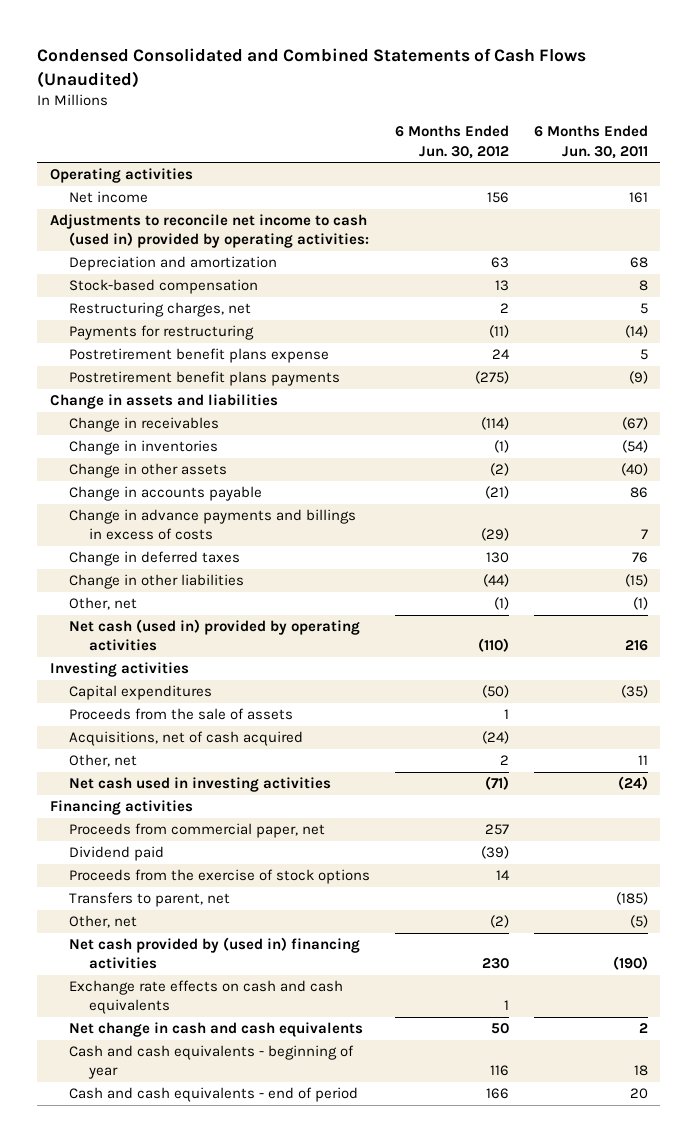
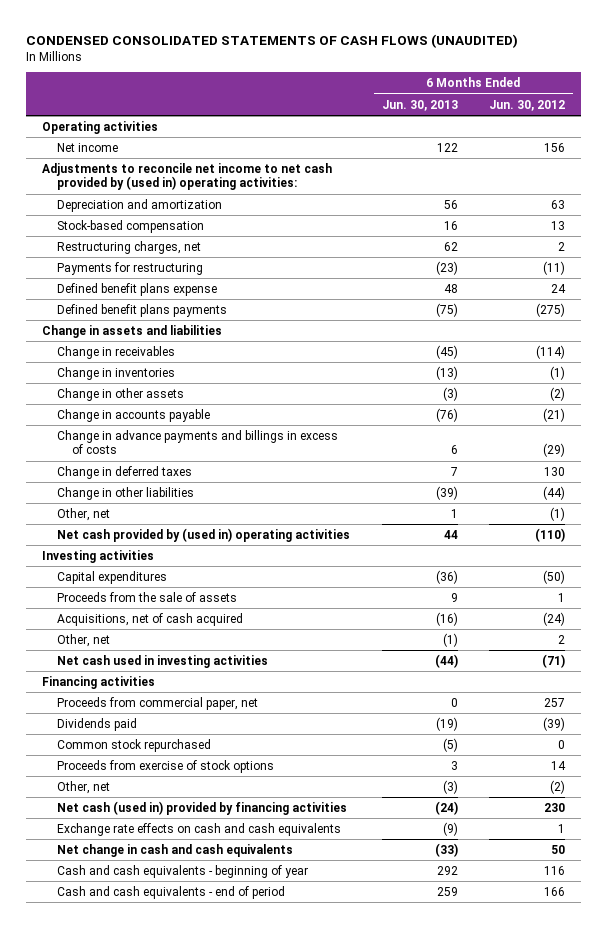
- Condensed Consolidated and Combined Statements of Cash Flows (Unaudited)
+ CONDENSED CONSOLIDATED STATEMENTS OF CASH FLOWS (UNAUDITED)
- | 6 Months Ended Jun. 30, 2012 | 6 Months Ended Jun. 30, 2011
+ | 6 Months Ended Jun. 30, 2013 | 6 Months Ended Jun. 30, 2012
- Adjustments to reconcile net income to cash (used in) provided by operating activities:
+ Adjustments to reconcile net income to net cash provided by (used in) operating activities:
- Postretirement benefit plans expense | 24 | 5
- Postretirement benefit plans payments | (275) | (9)
+ Defined benefit plans expense | 48 | 24
+ Defined benefit plans payments | (75) | (275)
- Net cash (used in) provided by operating activities | (110) | 216
+ Net cash provided by (used in) operating activities | 44 | (110)
- Dividend paid | (39) |
- Proceeds from the exercise of stock options | 14 |
- Transfers to parent, net | | (185)
+ Dividends paid | (19) | (39)
+ Common stock repurchased | (5) | 0
+ Proceeds from exercise of stock options | 3 | 14
- Net cash provided by (used in) financing activities | 230 | (190)
+ Net cash (used in) provided by financing activities | (24) | 230

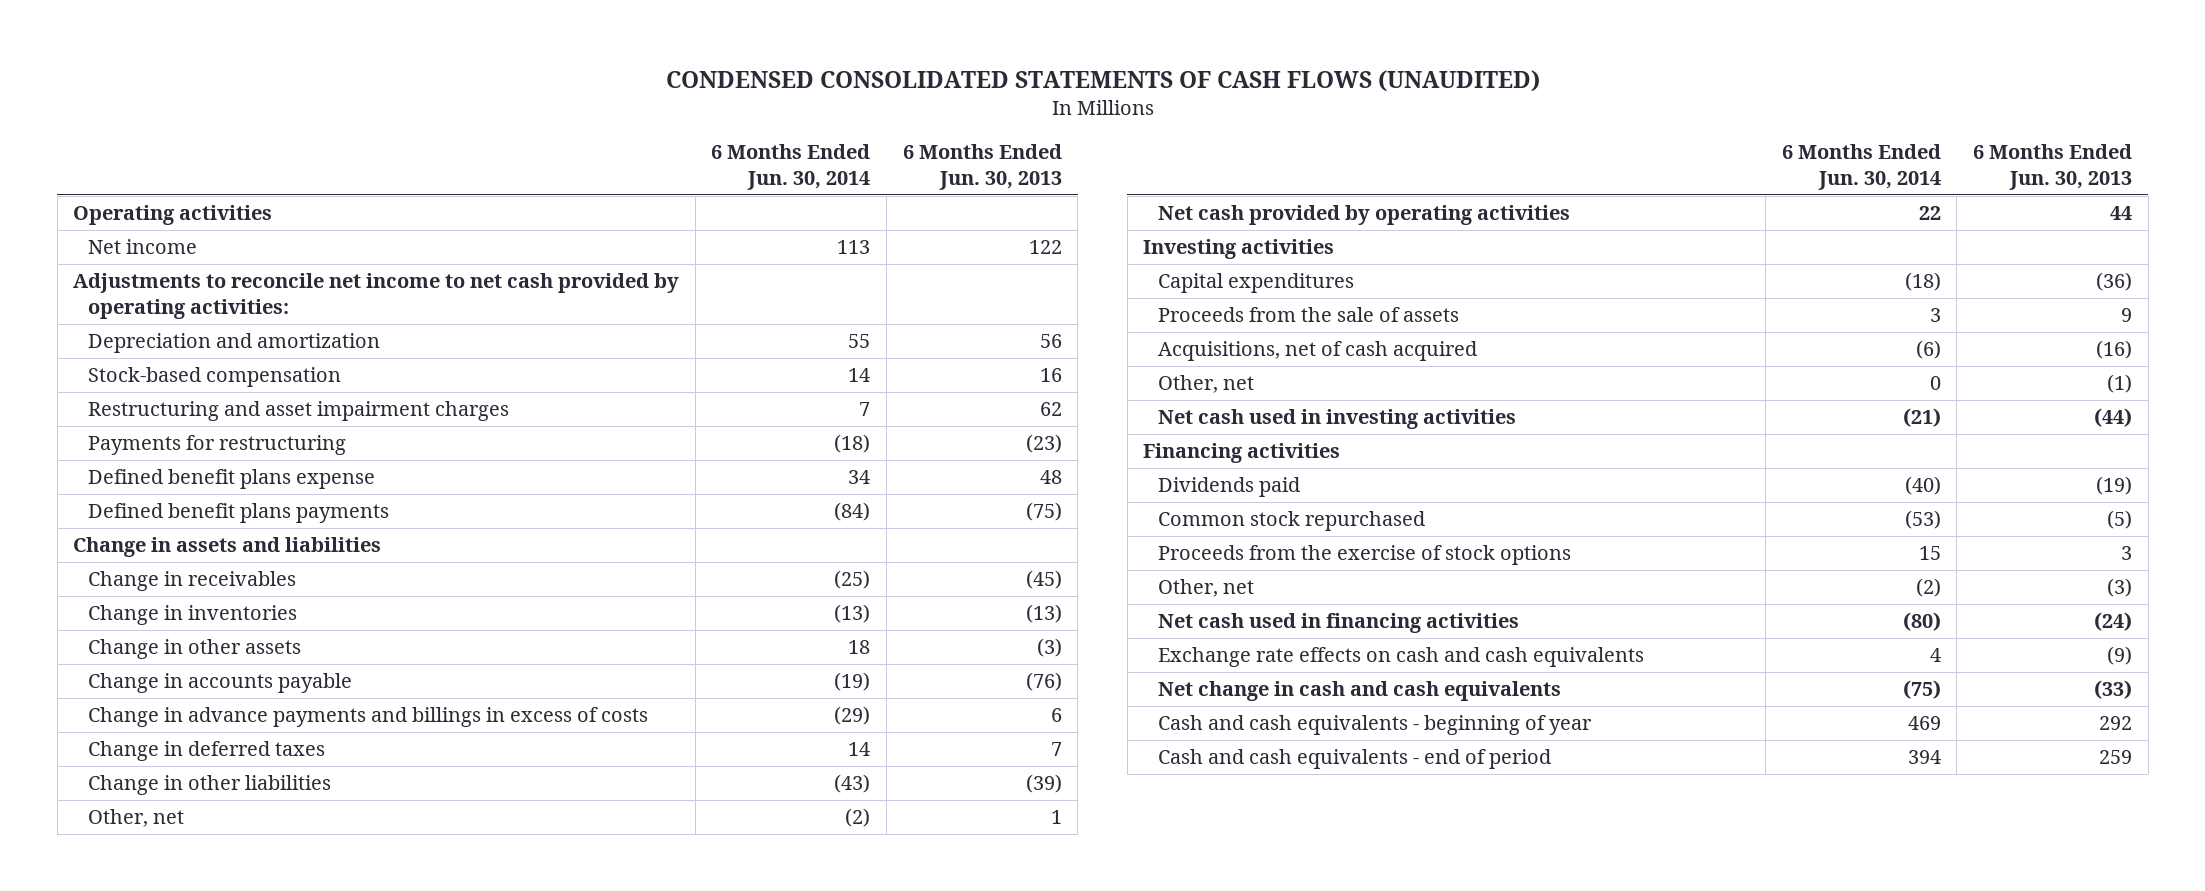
- | 6 Months Ended Jun. 30, 2013 | 6 Months Ended Jun. 30, 2012
+ | 6 Months Ended Jun. 30, 2014 | 6 Months Ended Jun. 30, 2013
- Adjustments to reconcile net income to net cash provided by (used in) operating activities:
+ Adjustments to reconcile net income to net cash provided by operating activities:
- Restructuring charges, net | 62 | 2
+ Restructuring and asset impairment charges | 7 | 62
- Net cash provided by (used in) operating activities | 44 | (110)
+ Net cash provided by operating activities | 22 | 44
- Proceeds from commercial paper, net | 0 | 257
- Proceeds from exercise of stock options | 3 | 14
+ Proceeds from the exercise of stock options | 15 | 3
- Net cash (used in) provided by financing activities | (24) | 230
+ Net cash used in financing activities | (80) | (24)

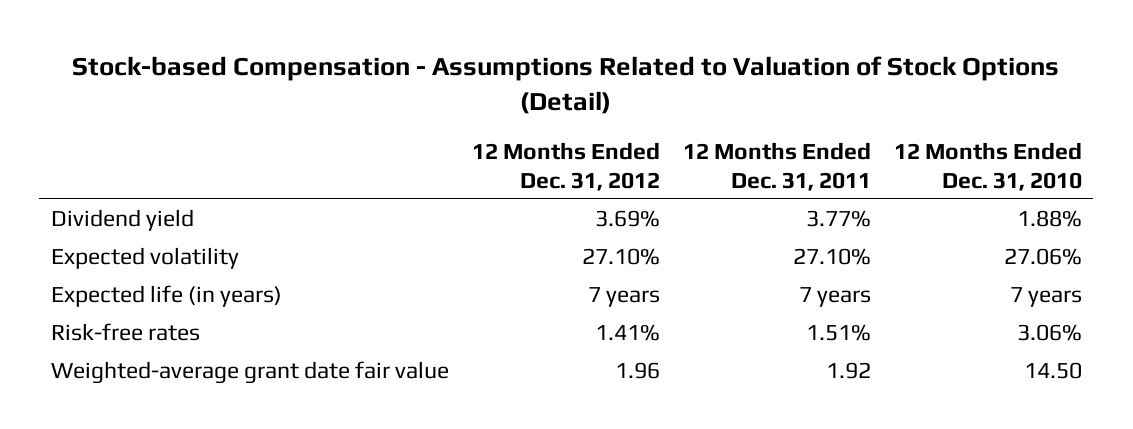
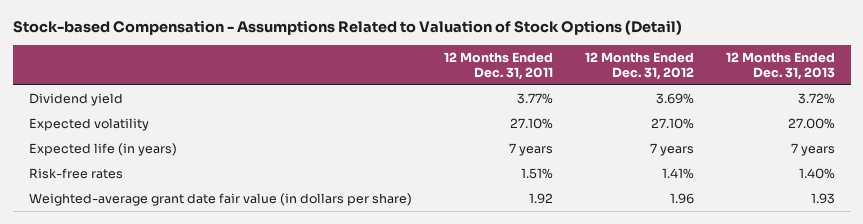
- | 12 Months Ended Dec. 31, 2012 | 12 Months Ended Dec. 31, 2011 | 12 Months Ended Dec. 31, 2010
+ | 12 Months Ended Dec. 31, 2011 | 12 Months Ended Dec. 31, 2012 | 12 Months Ended Dec. 31, 2013
- Weighted-average grant date fair value | 1.96 | 1.92 | 14.50
+ Weighted-average grant date fair value (in dollars per share) | 1.92 | 1.96 | 1.93

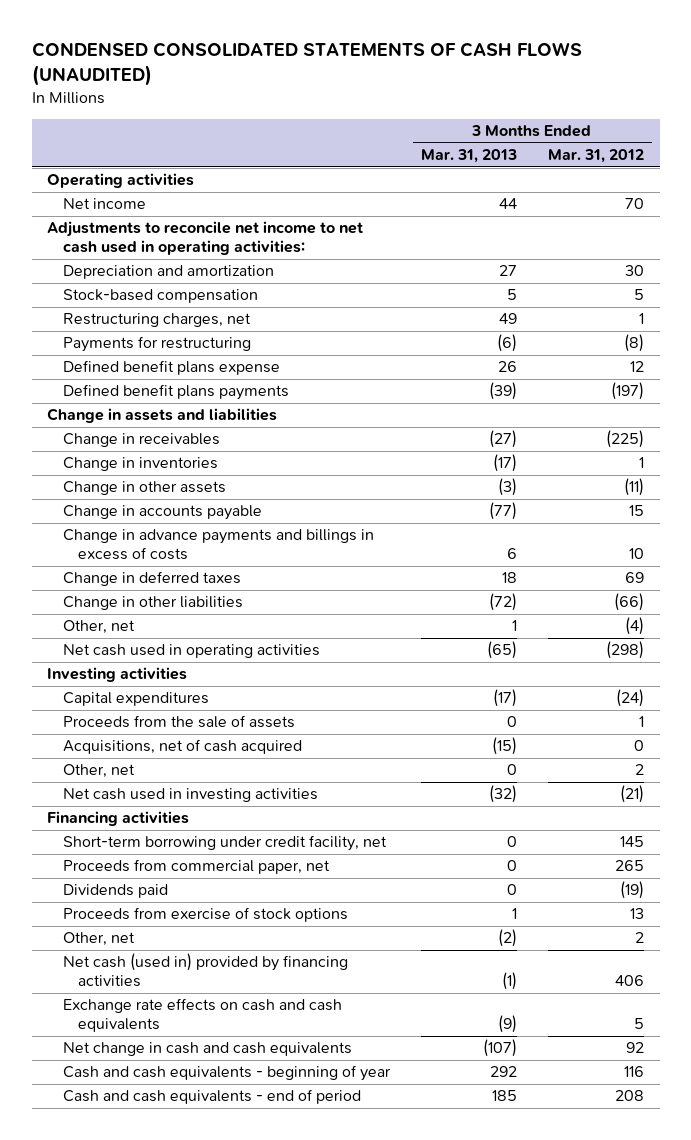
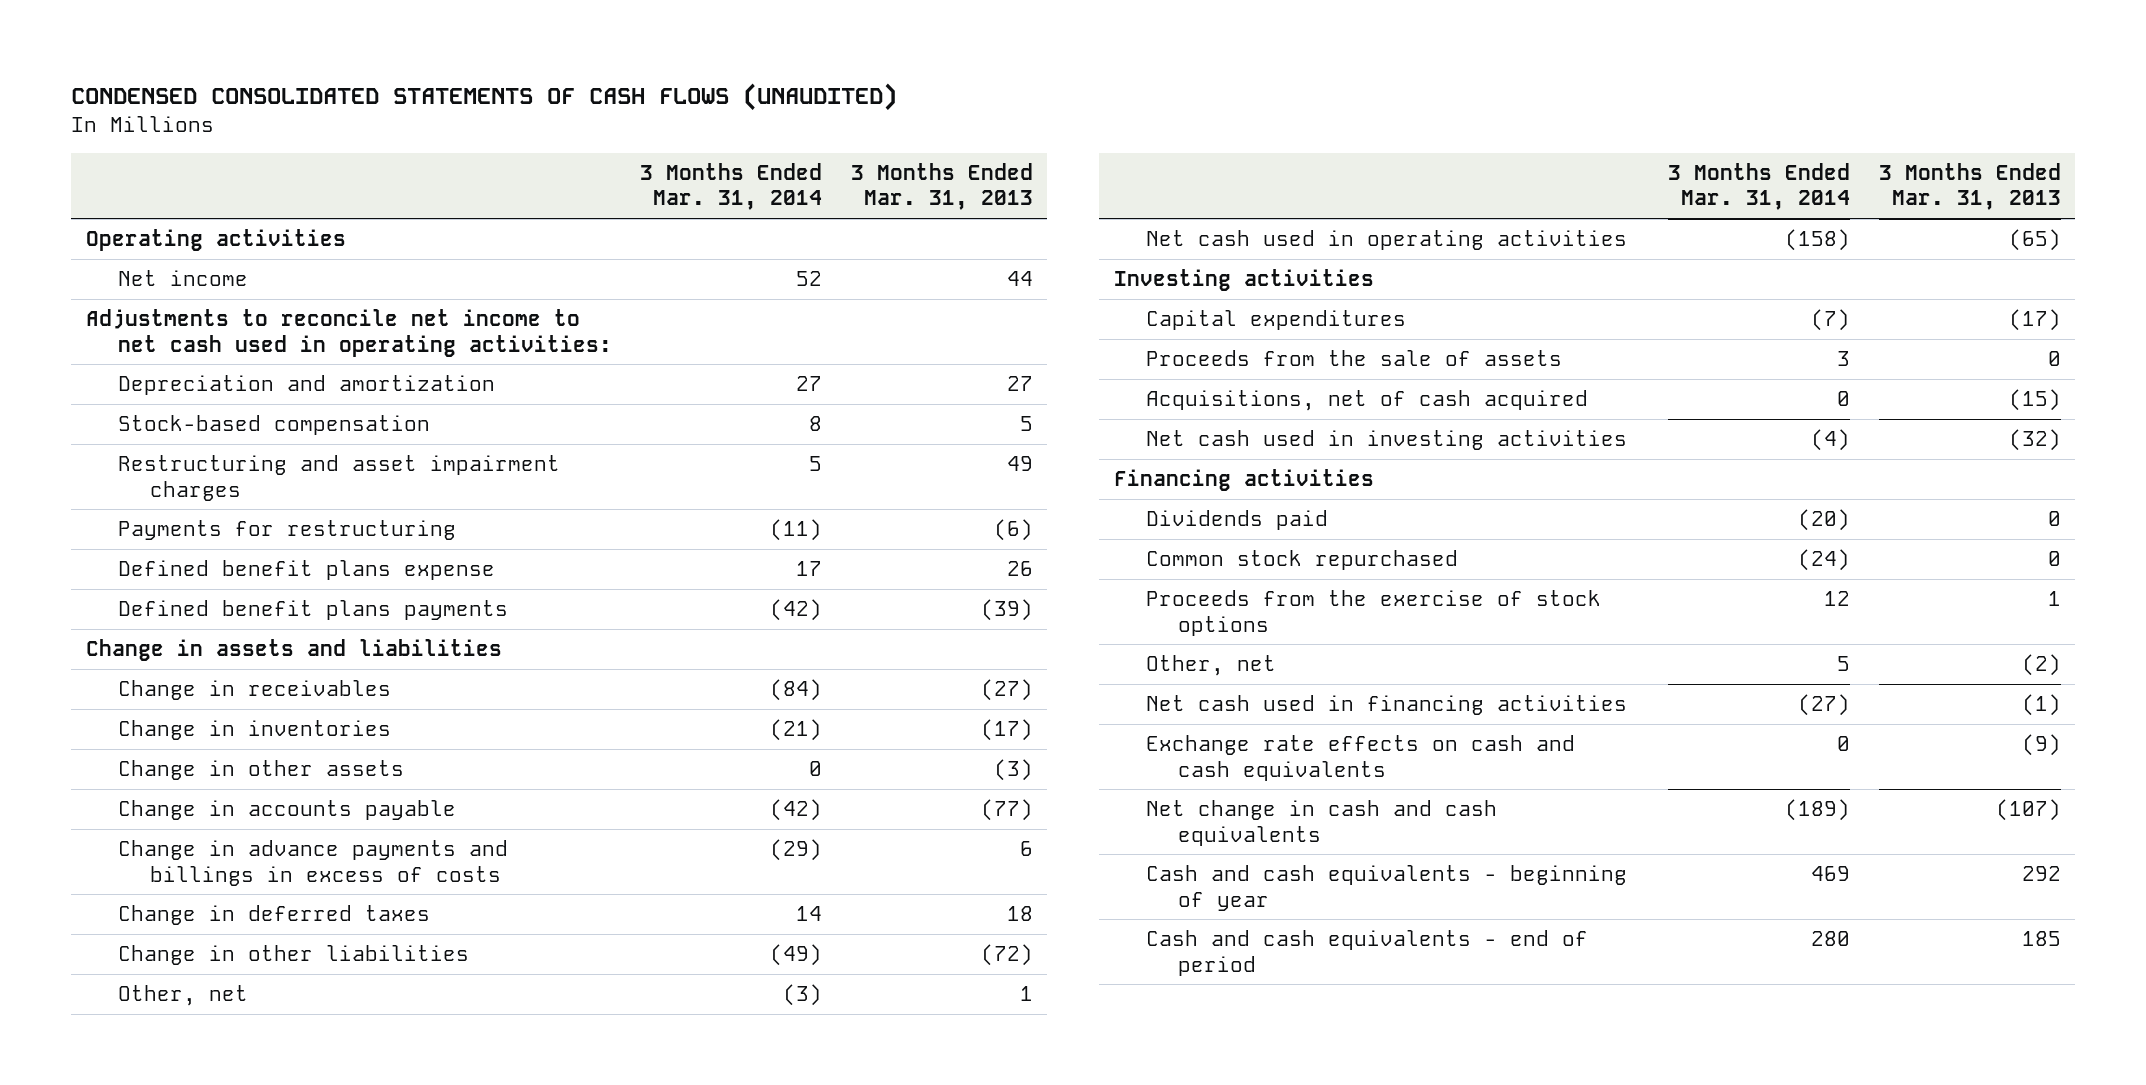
- | 3 Months Ended Mar. 31, 2013 | 3 Months Ended Mar. 31, 2012
+ | 3 Months Ended Mar. 31, 2014 | 3 Months Ended Mar. 31, 2013
- Restructuring charges, net | 49 | 1
+ Restructuring and asset impairment charges | 5 | 49
- Other, net | 0 | 2
- Short-term borrowing under credit facility, net | 0 | 145
- Proceeds from commercial paper, net | 0 | 265
- Proceeds from exercise of stock options | 1 | 13
+ Common stock repurchased | (24) | 0
+ Proceeds from the exercise of stock options | 12 | 1
- Net cash (used in) provided by financing activities | (1) | 406
+ Net cash used in financing activities | (27) | (1)

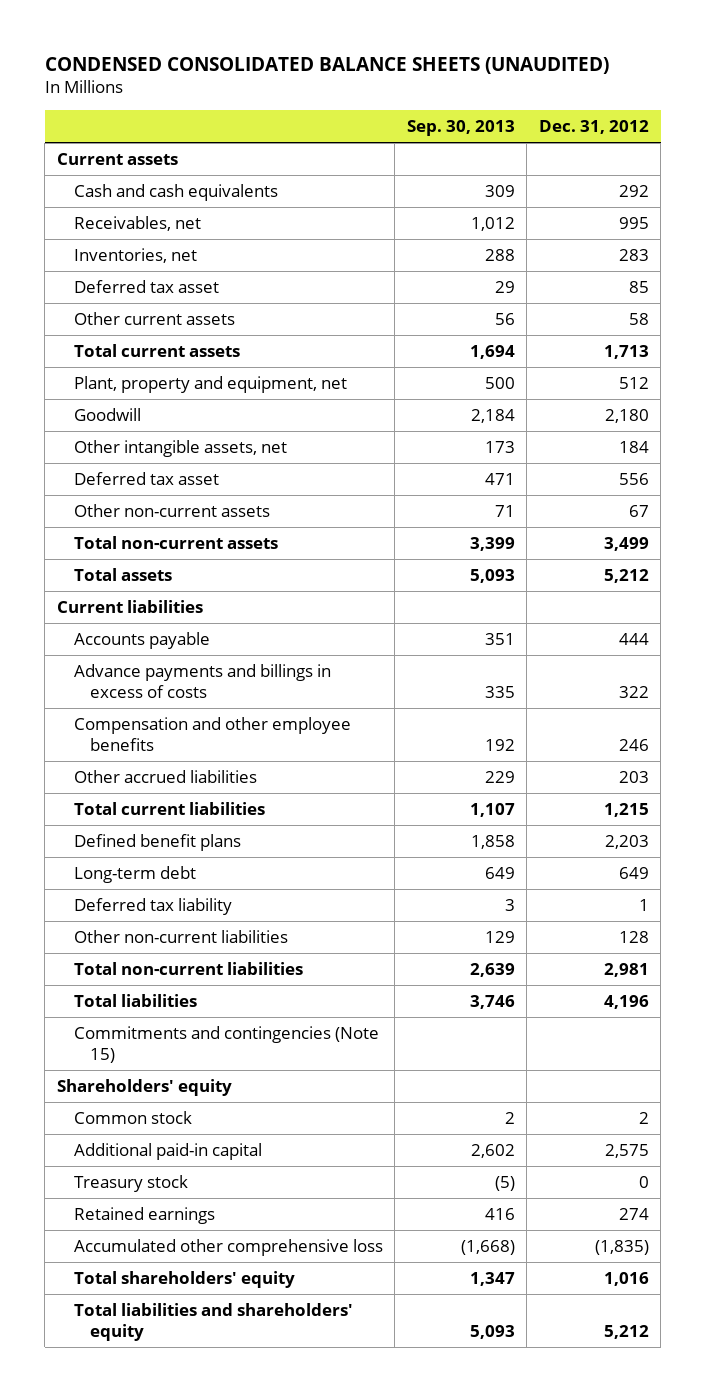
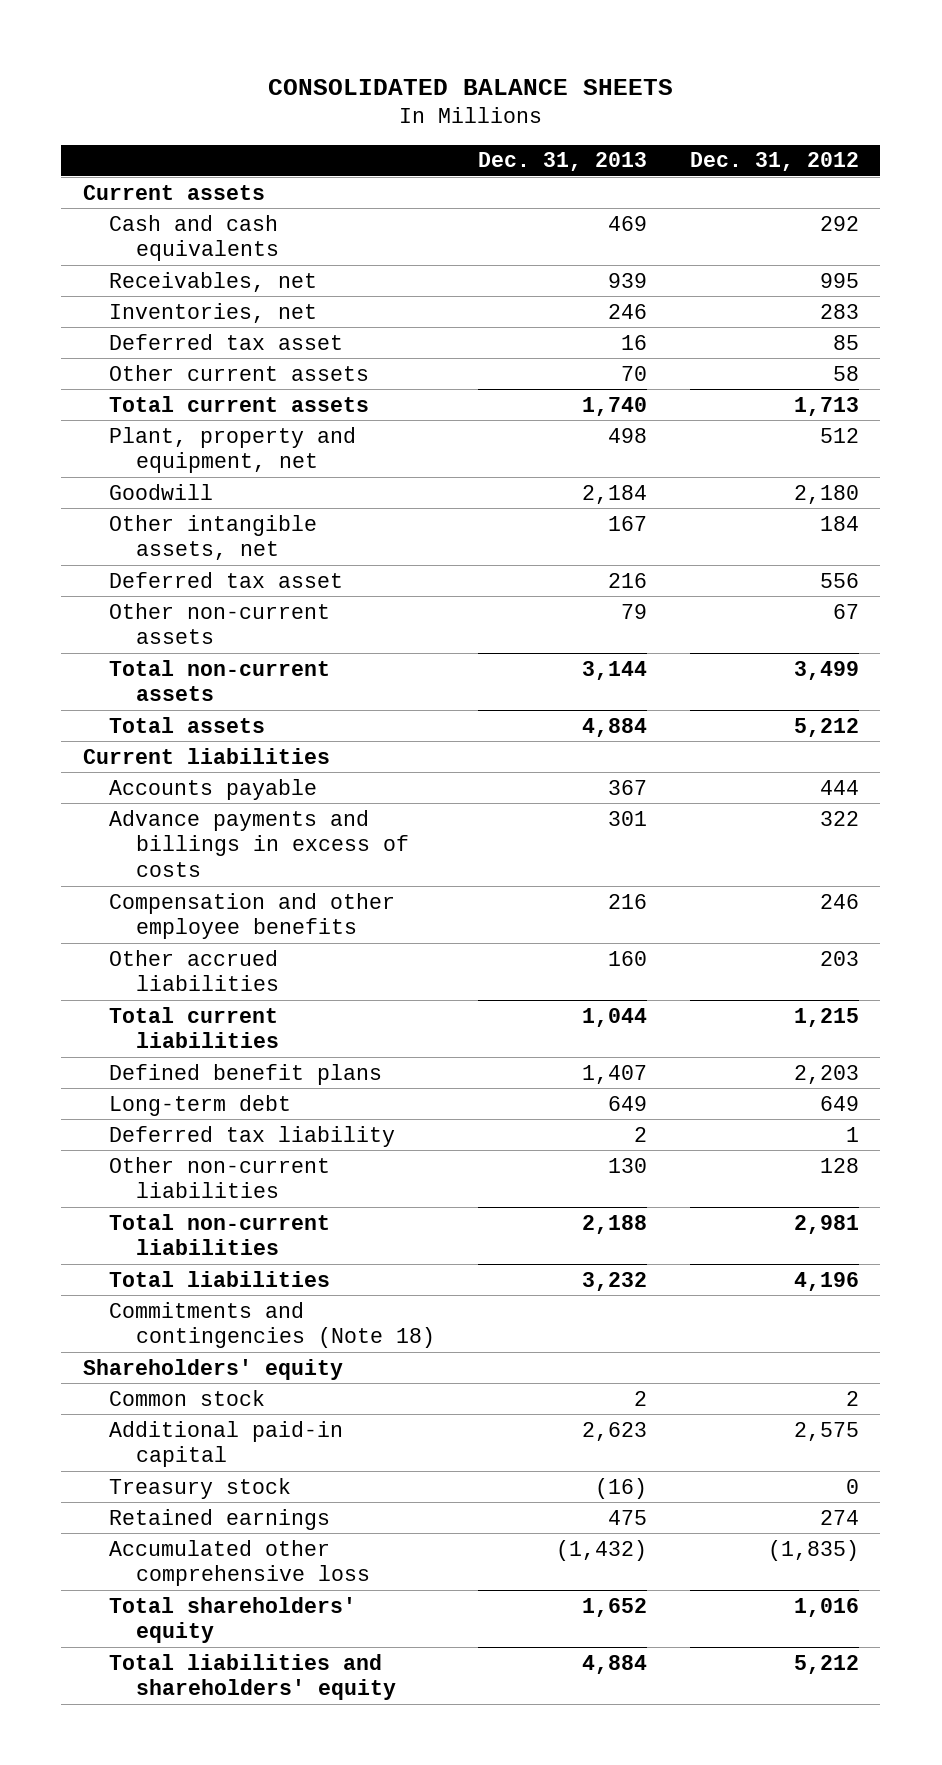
- CONDENSED CONSOLIDATED BALANCE SHEETS (UNAUDITED)
+ CONSOLIDATED BALANCE SHEETS
- | Sep. 30, 2013 | Dec. 31, 2012
+ | Dec. 31, 2013 | Dec. 31, 2012
- Commitments and contingencies (Note 15)
+ Commitments and contingencies (Note 18)

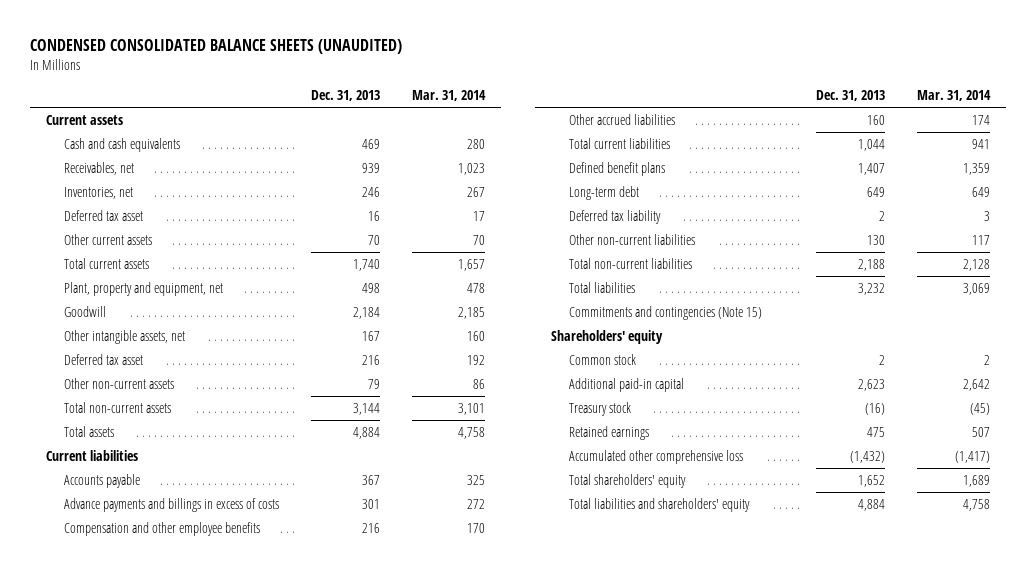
- CONSOLIDATED BALANCE SHEETS
+ CONDENSED CONSOLIDATED BALANCE SHEETS (UNAUDITED)
- | Dec. 31, 2013 | Dec. 31, 2012
+ | Dec. 31, 2013 | Mar. 31, 2014
- Commitments and contingencies (Note 18)
+ Commitments and contingencies (Note 15)

